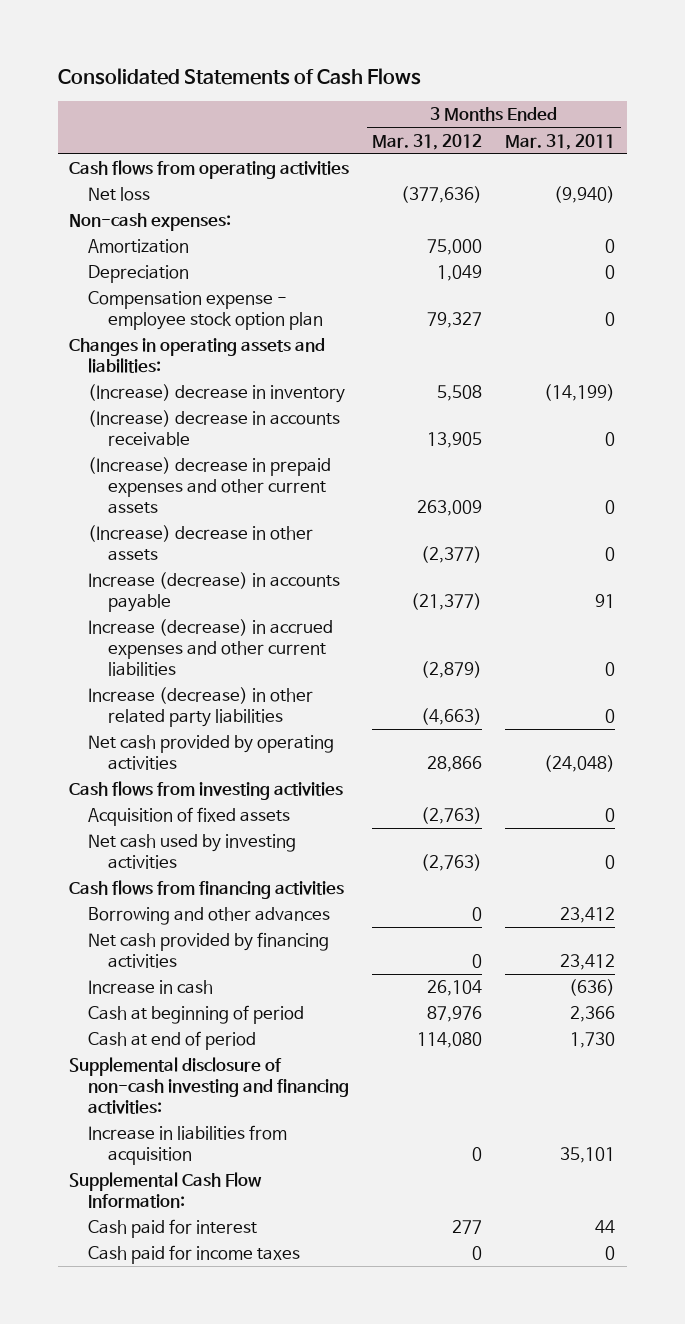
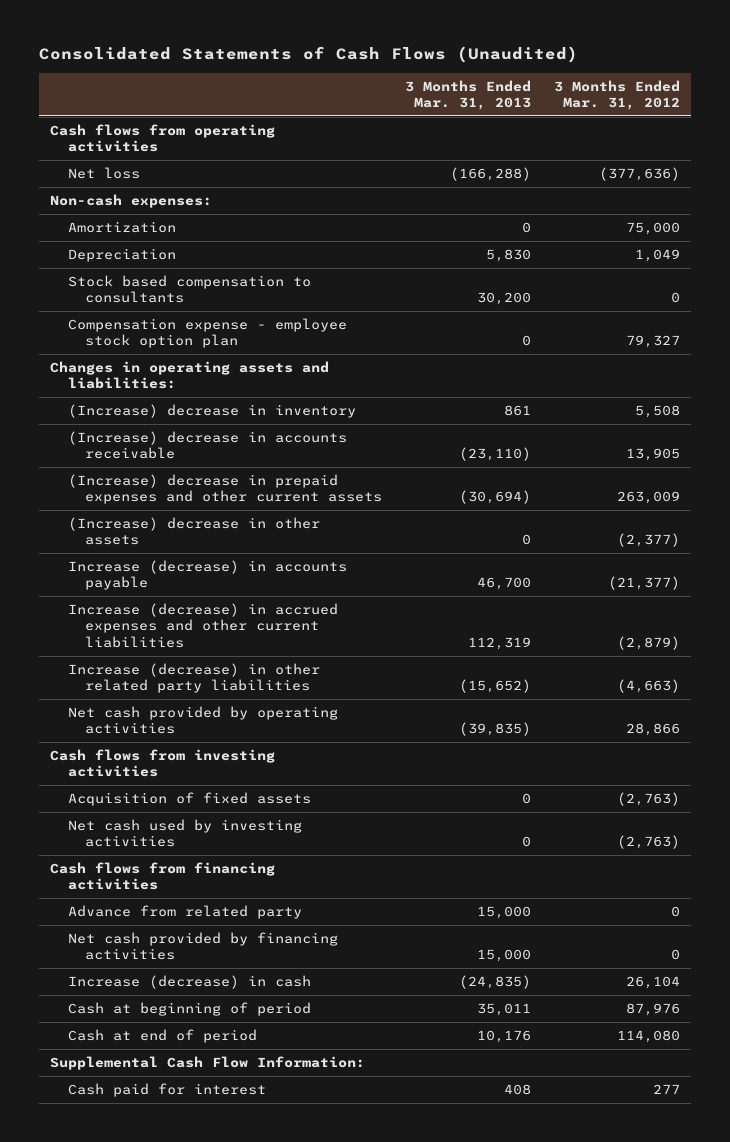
- Consolidated Statements of Cash Flows
+ Consolidated Statements of Cash Flows (Unaudited)
- | 3 Months Ended Mar. 31, 2012 | 3 Months Ended Mar. 31, 2011
+ | 3 Months Ended Mar. 31, 2013 | 3 Months Ended Mar. 31, 2012
+ Stock based compensation to consultants | 30,200 | 0
- Borrowing and other advances | 0 | 23,412
+ Advance from related party | 15,000 | 0
- Increase in cash | 26,104 | (636)
+ Increase (decrease) in cash | (24,835) | 26,104
- Supplemental disclosure of non-cash investing and financing activities:
- Increase in liabilities from acquisition | 0 | 35,101
- Cash paid for income taxes | 0 | 0

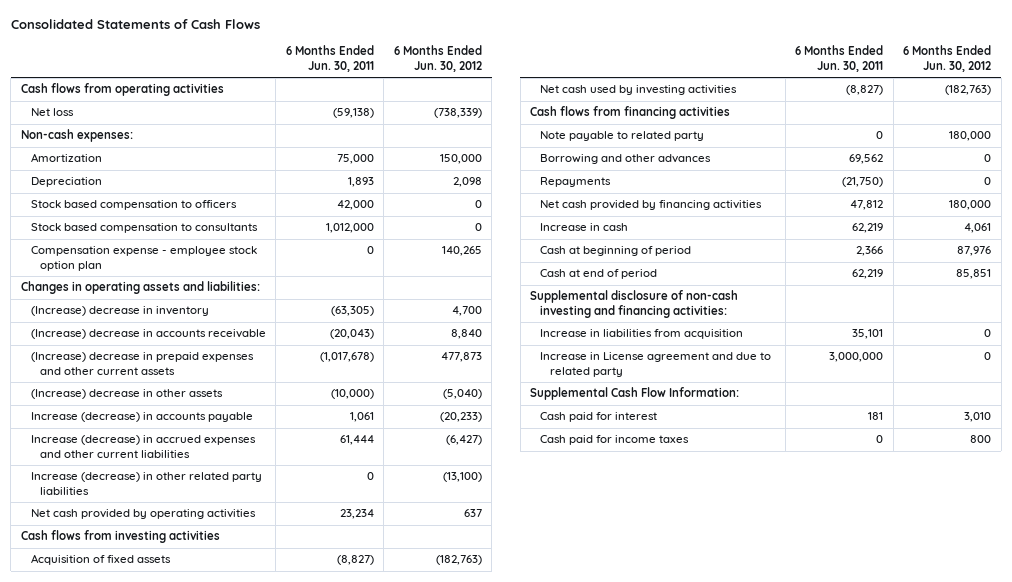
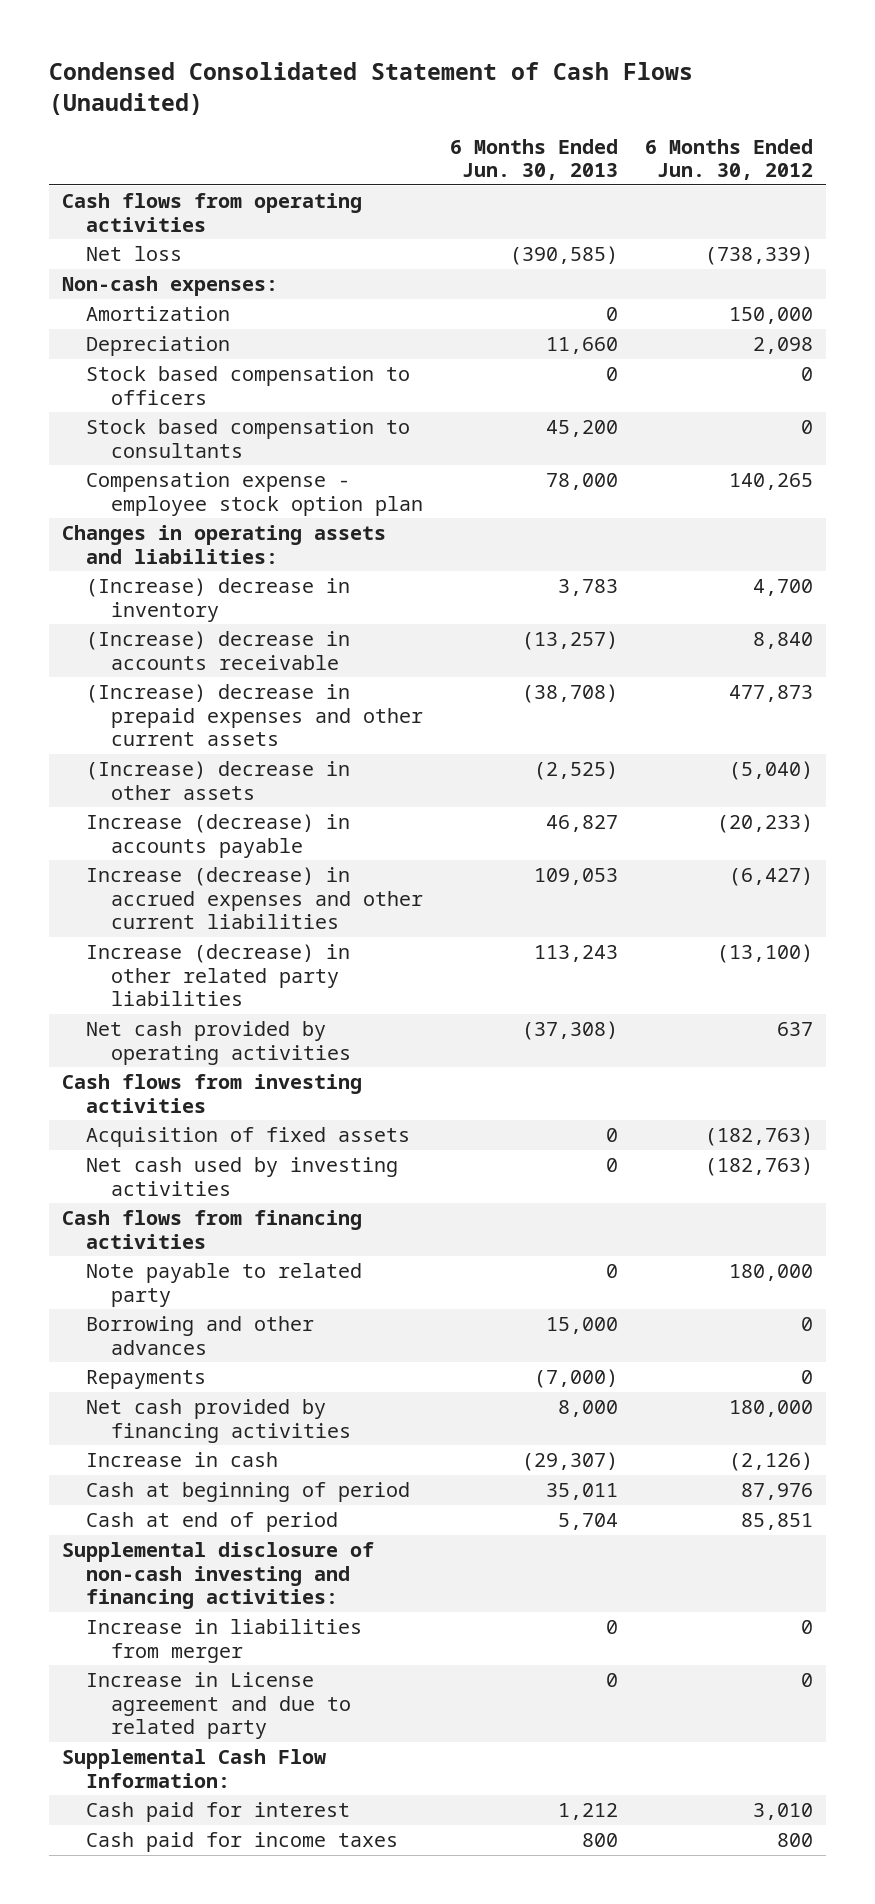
- Consolidated Statements of Cash Flows
+ Condensed Consolidated Statement of Cash Flows (Unaudited)
- | 6 Months Ended Jun. 30, 2011 | 6 Months Ended Jun. 30, 2012
+ | 6 Months Ended Jun. 30, 2013 | 6 Months Ended Jun. 30, 2012
- Increase in cash | 62,219 | 4,061
+ Increase in cash | (29,307) | (2,126)
- Increase in liabilities from acquisition | 35,101 | 0
+ Increase in liabilities from merger | 0 | 0

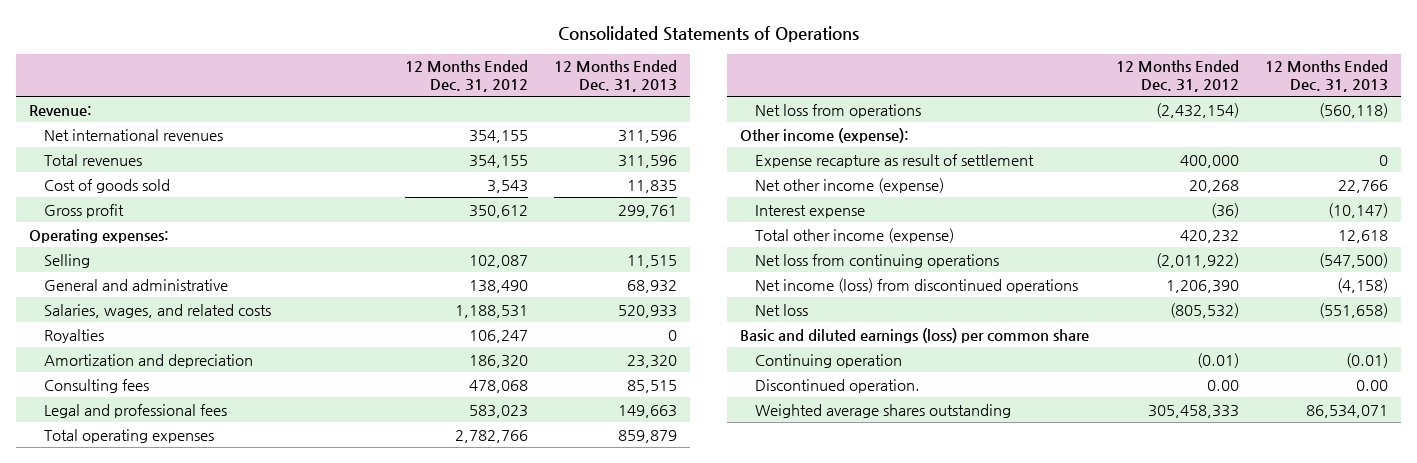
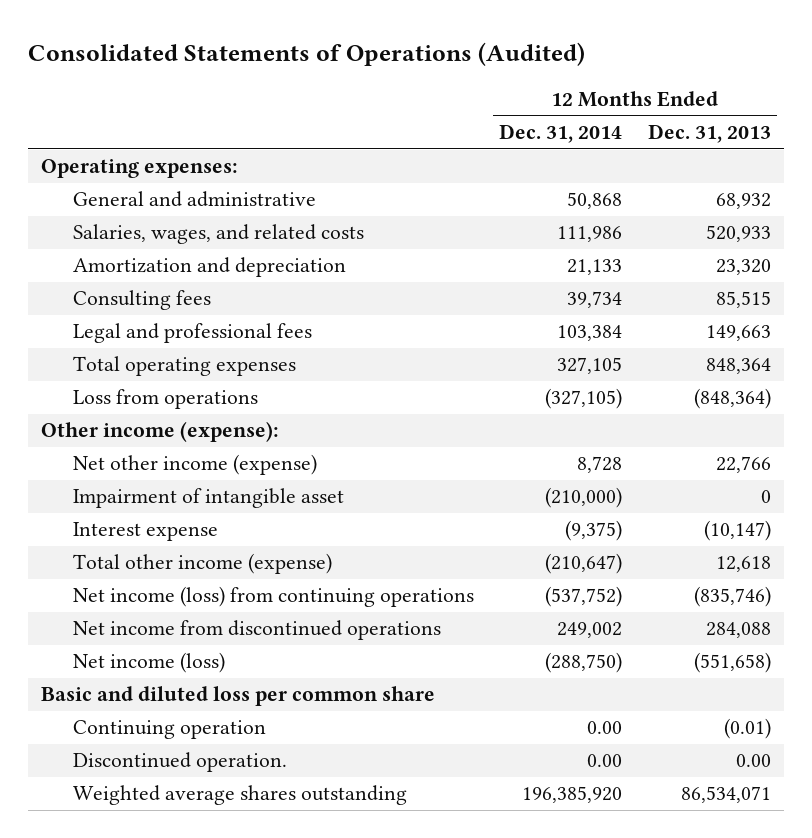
- Consolidated Statements of Operations
+ Consolidated Statements of Operations (Audited)
- | 12 Months Ended Dec. 31, 2012 | 12 Months Ended Dec. 31, 2013
+ | 12 Months Ended Dec. 31, 2014 | 12 Months Ended Dec. 31, 2013
- Revenue:
- Net international revenues | 354,155 | 311,596
- Total revenues | 354,155 | 311,596
- Cost of goods sold | 3,543 | 11,835
- Gross profit | 350,612 | 299,761
- Selling | 102,087 | 11,515
- Royalties | 106,247 | 0
- Total operating expenses | 2,782,766 | 859,879
- Net loss from operations | (2,432,154) | (560,118)
+ Total operating expenses | 327,105 | 848,364
+ Loss from operations | (327,105) | (848,364)
- Expense recapture as result of settlement | 400,000 | 0
+ Impairment of intangible asset | (210,000) | 0
- Net loss from continuing operations | (2,011,922) | (547,500)
- Net income (loss) from discontinued operations | 1,206,390 | (4,158)
- Net loss | (805,532) | (551,658)
- Basic and diluted earnings (loss) per common share
+ Net income (loss) from continuing operations | (537,752) | (835,746)
+ Net income from discontinued operations | 249,002 | 284,088
+ Net income (loss) | (288,750) | (551,658)
+ Basic and diluted loss per common share

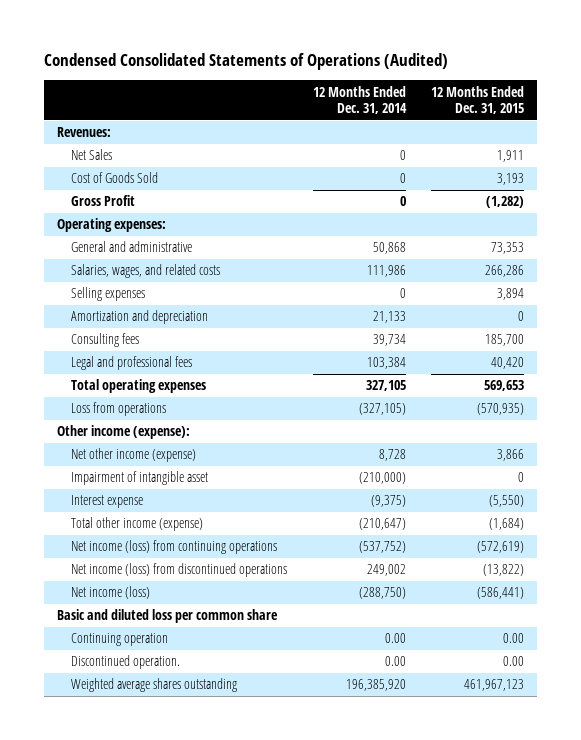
- Consolidated Statements of Operations (Audited)
+ Condensed Consolidated Statements of Operations (Audited)
- | 12 Months Ended Dec. 31, 2014 | 12 Months Ended Dec. 31, 2013
+ | 12 Months Ended Dec. 31, 2014 | 12 Months Ended Dec. 31, 2015
+ Revenues:
+ Net Sales | 0 | 1,911
+ Cost of Goods Sold | 0 | 3,193
+ Gross Profit | 0 | (1,282)
+ Selling expenses | 0 | 3,894
- Net income from discontinued operations | 249,002 | 284,088
+ Net income (loss) from discontinued operations | 249,002 | (13,822)

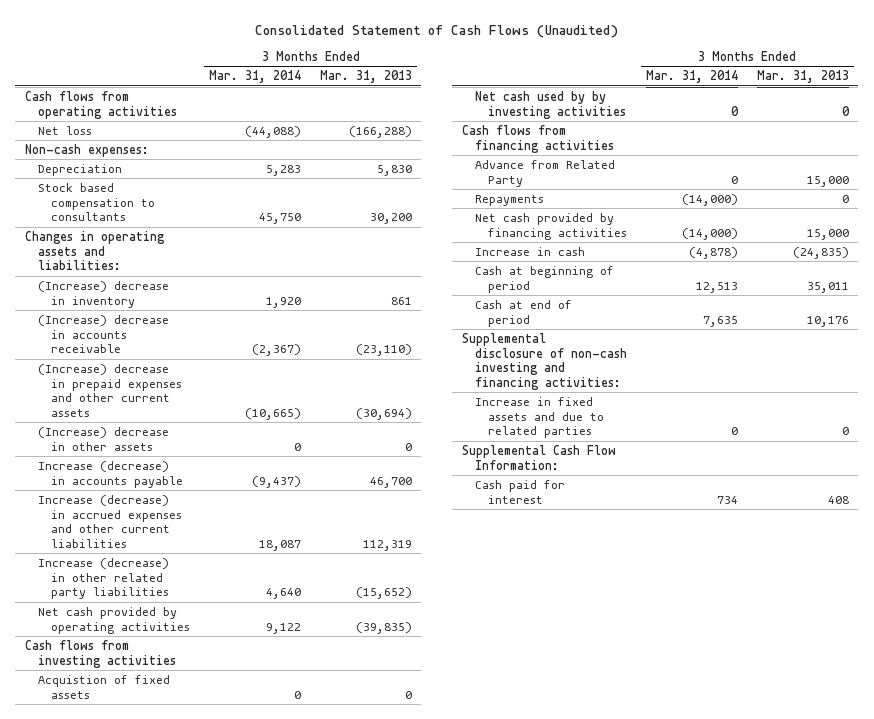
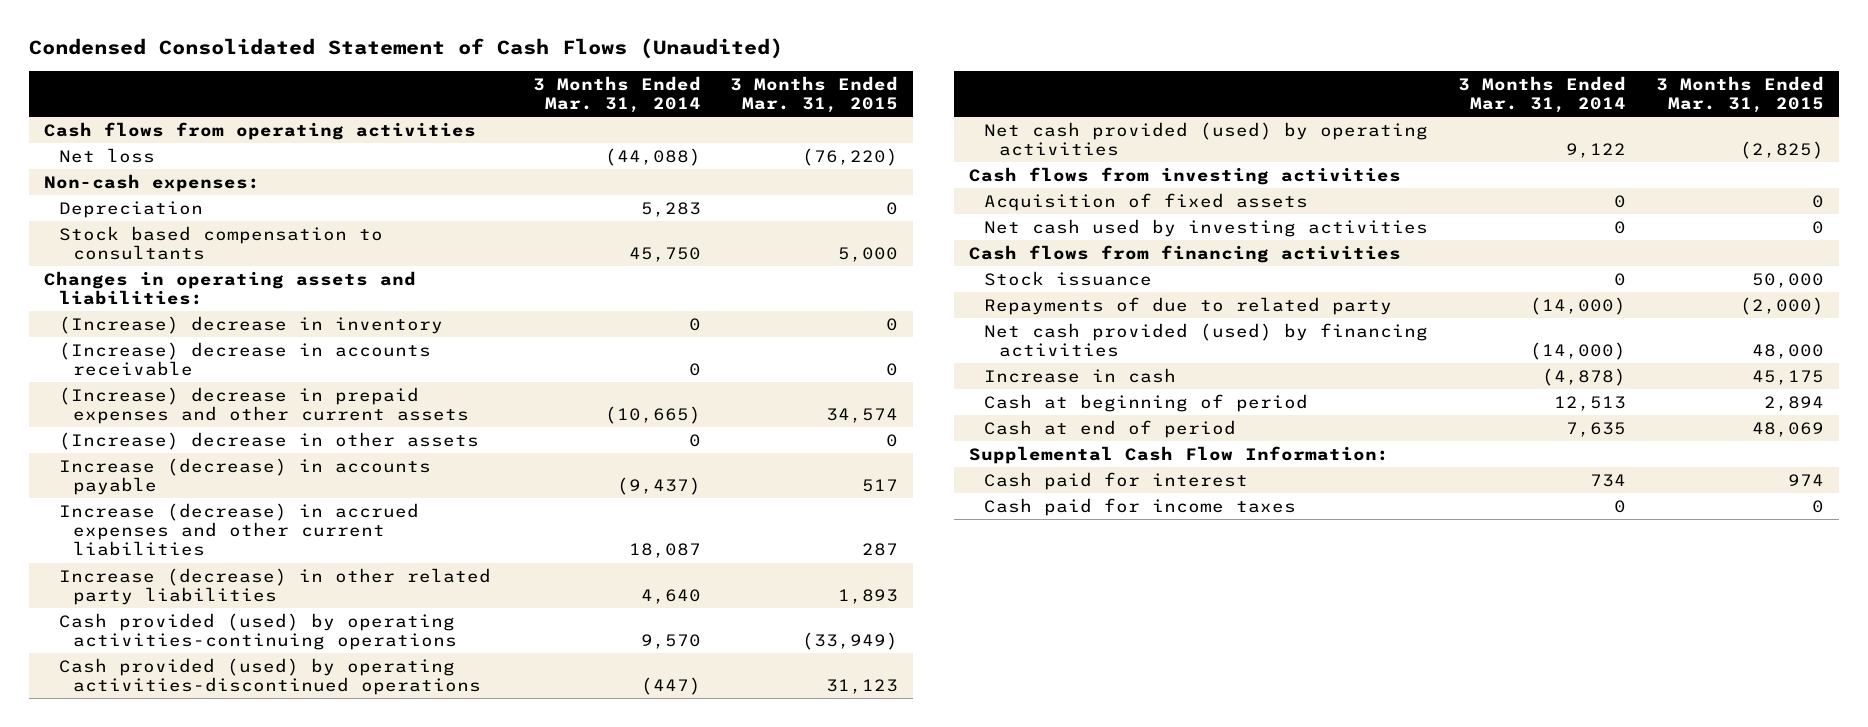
- Consolidated Statement of Cash Flows (Unaudited)
+ Condensed Consolidated Statement of Cash Flows (Unaudited)
- | 3 Months Ended Mar. 31, 2014 | 3 Months Ended Mar. 31, 2013
+ | 3 Months Ended Mar. 31, 2014 | 3 Months Ended Mar. 31, 2015
- (Increase) decrease in inventory | 1,920 | 861
- (Increase) decrease in accounts receivable | (2,367) | (23,110)
+ (Increase) decrease in inventory | 0 | 0
+ (Increase) decrease in accounts receivable | 0 | 0
- Net cash provided by operating activities | 9,122 | (39,835)
+ Cash provided (used) by operating activities-continuing operations | 9,570 | (33,949)
+ Cash provided (used) by operating activities-discontinued operations | (447) | 31,123
+ Net cash provided (used) by operating activities | 9,122 | (2,825)
- Acquistion of fixed assets | 0 | 0
- Net cash used by by investing activities | 0 | 0
+ Acquisition of fixed assets | 0 | 0
+ Net cash used by investing activities | 0 | 0
- Advance from Related Party | 0 | 15,000
- Repayments | (14,000) | 0
- Net cash provided by financing activities | (14,000) | 15,000
+ Stock issuance | 0 | 50,000
+ Repayments of due to related party | (14,000) | (2,000)
+ Net cash provided (used) by financing activities | (14,000) | 48,000
- Supplemental disclosure of non-cash investing and financing activities:
- Increase in fixed assets and due to related parties | 0 | 0
+ Cash paid for income taxes | 0 | 0

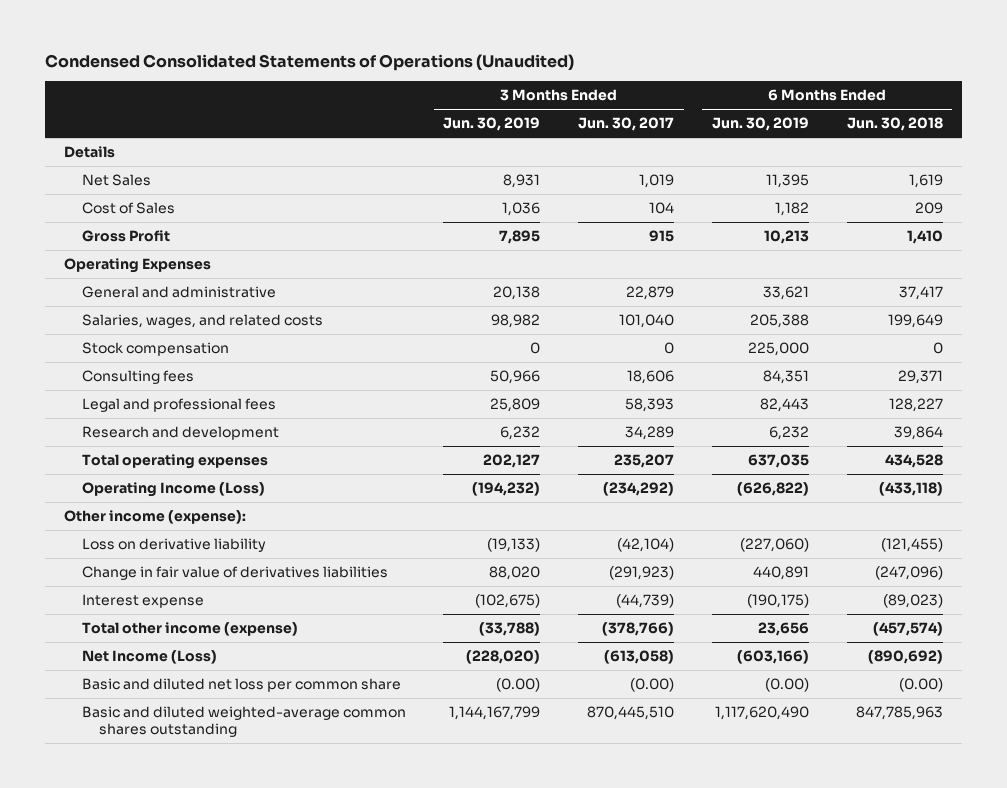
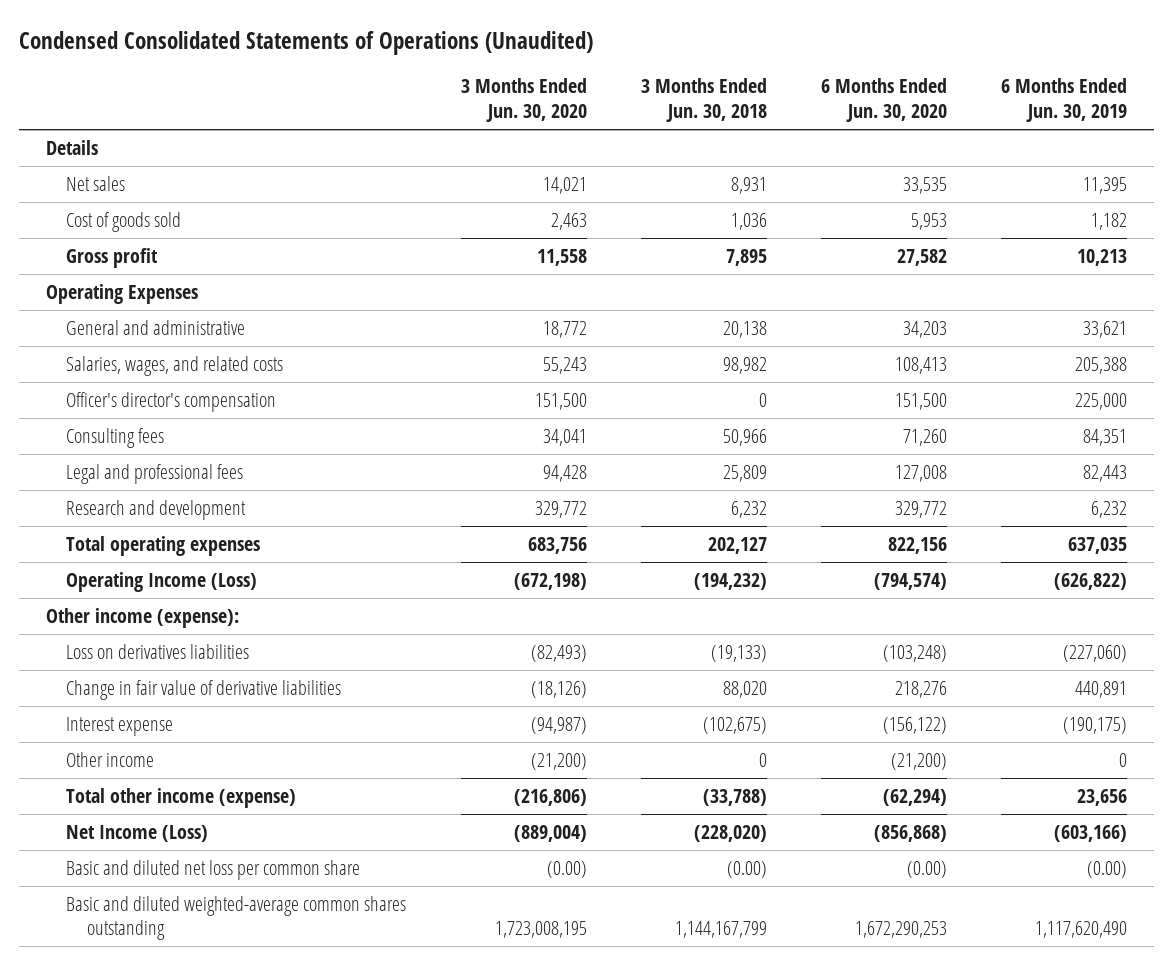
- | 3 Months Ended Jun. 30, 2019 | 3 Months Ended Jun. 30, 2017 | 6 Months Ended Jun. 30, 2019 | 6 Months Ended Jun. 30, 2018
+ | 3 Months Ended Jun. 30, 2020 | 3 Months Ended Jun. 30, 2018 | 6 Months Ended Jun. 30, 2020 | 6 Months Ended Jun. 30, 2019
- Net Sales | 8,931 | 1,019 | 11,395 | 1,619
- Cost of Sales | 1,036 | 104 | 1,182 | 209
- Gross Profit | 7,895 | 915 | 10,213 | 1,410
+ Net sales | 14,021 | 8,931 | 33,535 | 11,395
+ Cost of goods sold | 2,463 | 1,036 | 5,953 | 1,182
+ Gross profit | 11,558 | 7,895 | 27,582 | 10,213
- Stock compensation | 0 | 0 | 225,000 | 0
+ Officer's director's compensation | 151,500 | 0 | 151,500 | 225,000
- Loss on derivative liability | (19,133) | (42,104) | (227,060) | (121,455)
- Change in fair value of derivatives liabilities | 88,020 | (291,923) | 440,891 | (247,096)
+ Loss on derivatives liabilities | (82,493) | (19,133) | (103,248) | (227,060)
+ Change in fair value of derivative liabilities | (18,126) | 88,020 | 218,276 | 440,891
+ Other income | (21,200) | 0 | (21,200) | 0

